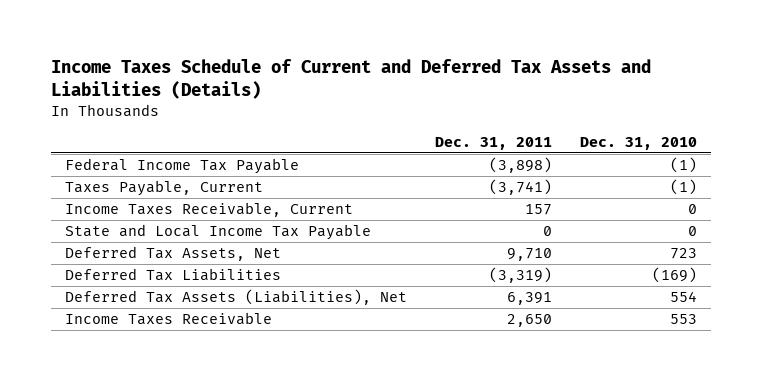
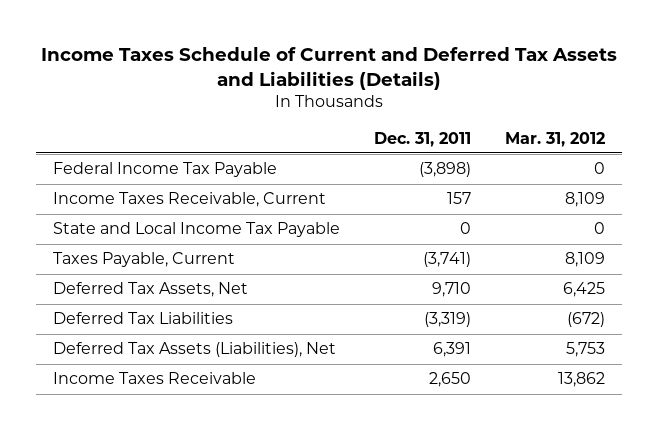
- | Dec. 31, 2011 | Dec. 31, 2010
+ | Dec. 31, 2011 | Mar. 31, 2012
moved down: Taxes Payable, Current | (3,741) | 8,109

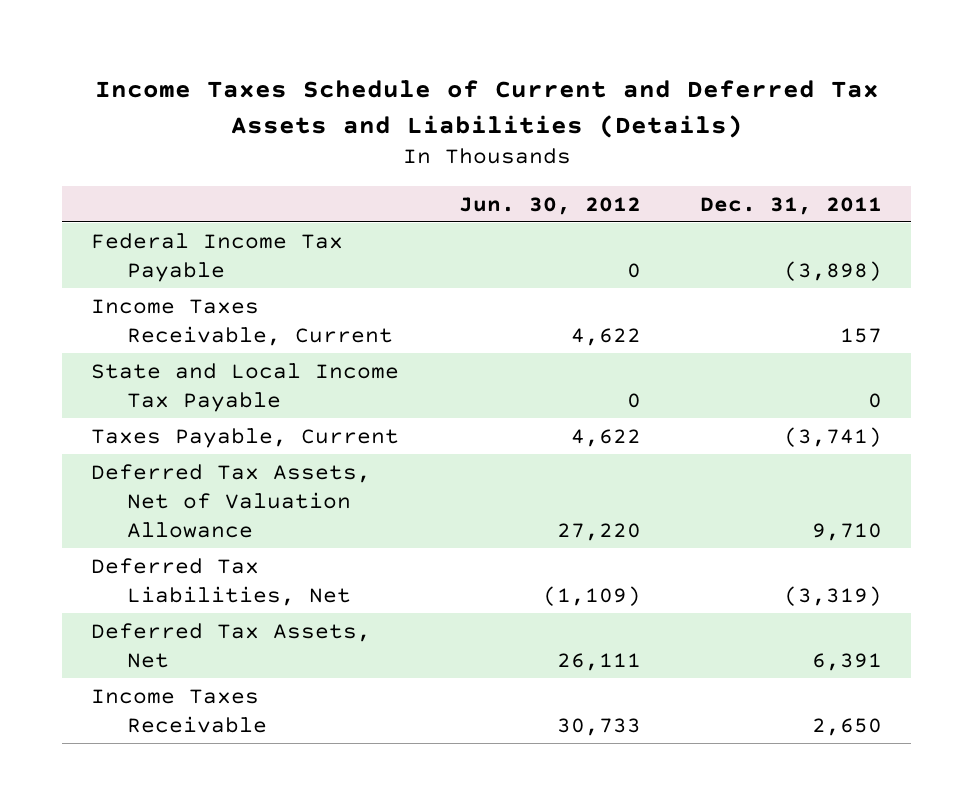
- | Dec. 31, 2011 | Mar. 31, 2012
+ | Jun. 30, 2012 | Dec. 31, 2011
- Deferred Tax Assets, Net | 9,710 | 6,425
- Deferred Tax Liabilities | (3,319) | (672)
- Deferred Tax Assets (Liabilities), Net | 6,391 | 5,753
+ Deferred Tax Assets, Net of Valuation Allowance | 27,220 | 9,710
+ Deferred Tax Liabilities, Net | (1,109) | (3,319)
+ Deferred Tax Assets, Net | 26,111 | 6,391

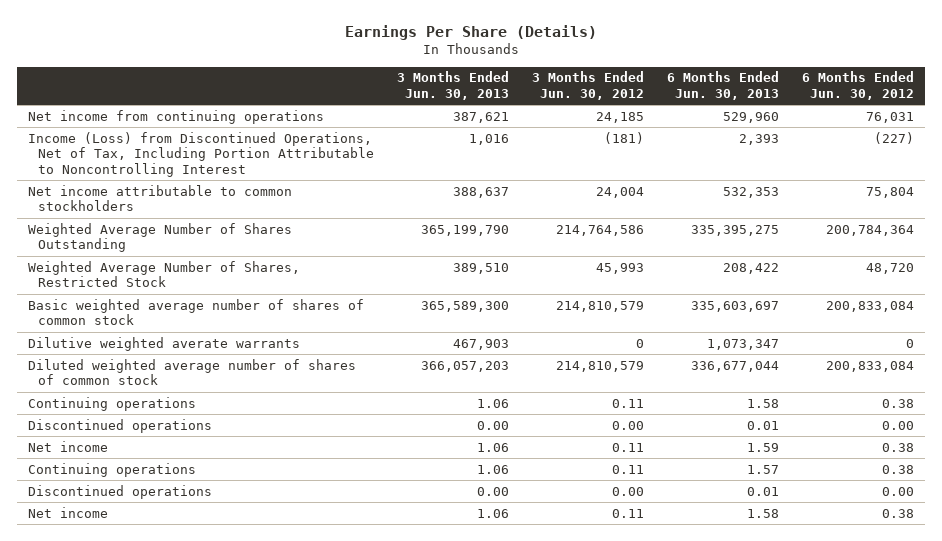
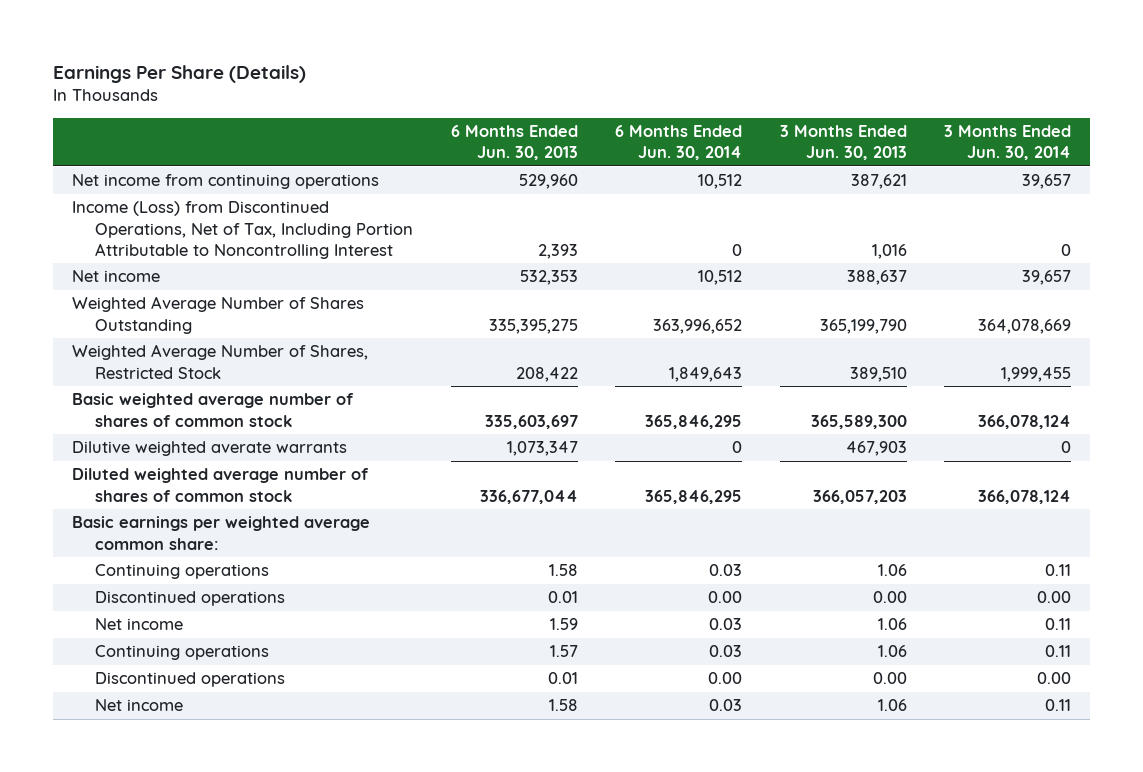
- | 3 Months Ended Jun. 30, 2013 | 3 Months Ended Jun. 30, 2012 | 6 Months Ended Jun. 30, 2013 | 6 Months Ended Jun. 30, 2012
+ | 6 Months Ended Jun. 30, 2013 | 6 Months Ended Jun. 30, 2014 | 3 Months Ended Jun. 30, 2013 | 3 Months Ended Jun. 30, 2014
- Net income attributable to common stockholders | 388,637 | 24,004 | 532,353 | 75,804
+ Net income | 532,353 | 10,512 | 388,637 | 39,657
+ Basic earnings per weighted average common share:

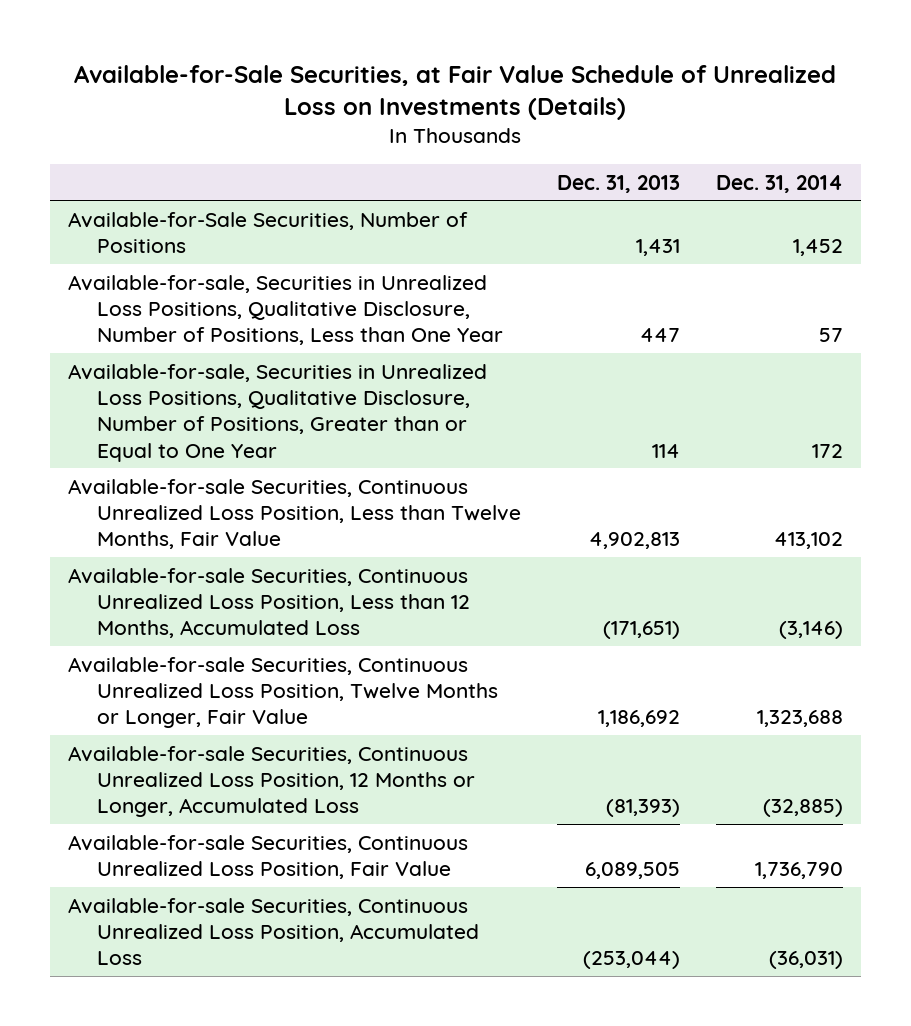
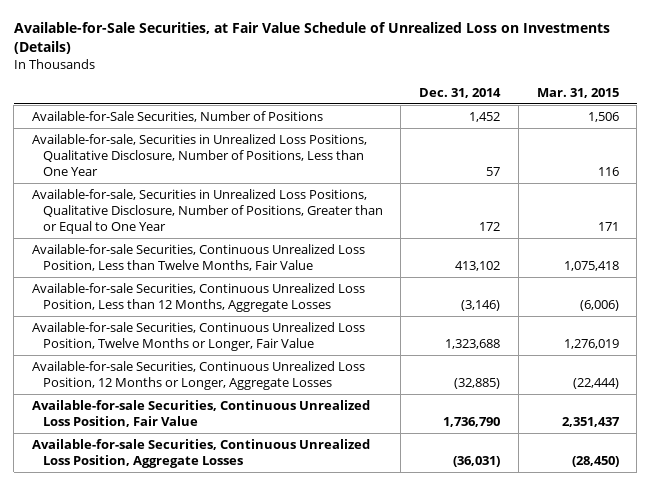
- | Dec. 31, 2013 | Dec. 31, 2014
+ | Dec. 31, 2014 | Mar. 31, 2015
- Available-for-sale Securities, Continuous Unrealized Loss Position, Less than 12 Months, Accumulated Loss | (171,651) | (3,146)
+ Available-for-sale Securities, Continuous Unrealized Loss Position, Less than 12 Months, Aggregate Losses | (3,146) | (6,006)
- Available-for-sale Securities, Continuous Unrealized Loss Position, 12 Months or Longer, Accumulated Loss | (81,393) | (32,885)
+ Available-for-sale Securities, Continuous Unrealized Loss Position, 12 Months or Longer, Aggregate Losses | (32,885) | (22,444)
- Available-for-sale Securities, Continuous Unrealized Loss Position, Accumulated Loss | (253,044) | (36,031)
+ Available-for-sale Securities, Continuous Unrealized Loss Position, Aggregate Losses | (36,031) | (28,450)

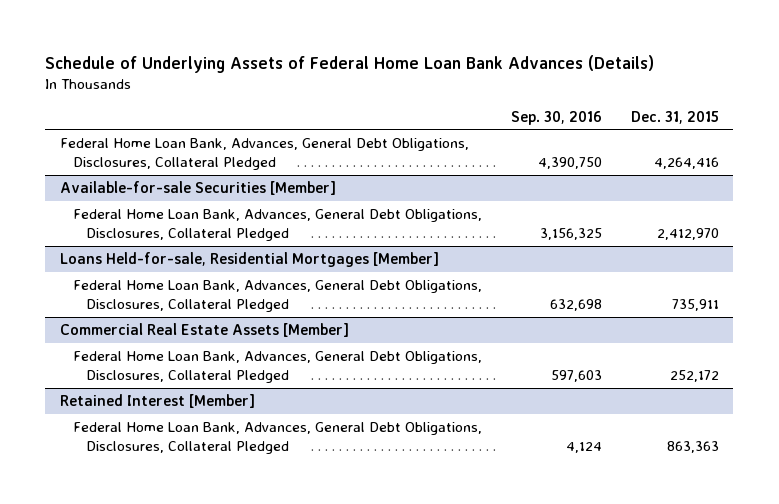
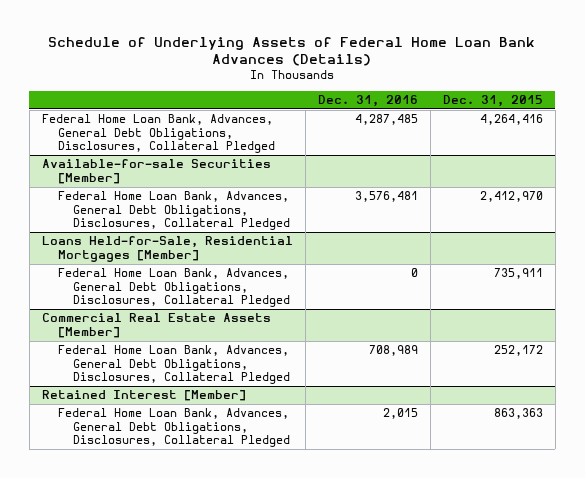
- | Sep. 30, 2016 | Dec. 31, 2015
+ | Dec. 31, 2016 | Dec. 31, 2015
- Loans Held-for-sale, Residential Mortgages [Member]
+ Loans Held-for-Sale, Residential Mortgages [Member]

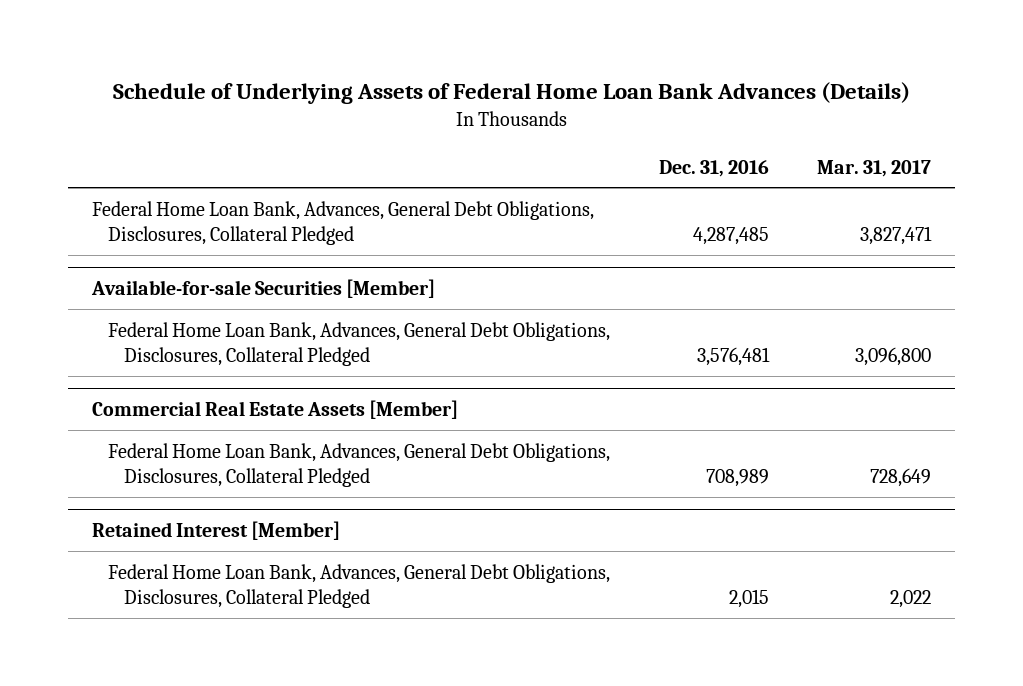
- | Dec. 31, 2016 | Dec. 31, 2015
+ | Dec. 31, 2016 | Mar. 31, 2017
- Loans Held-for-Sale, Residential Mortgages [Member]
- Federal Home Loan Bank, Advances, General Debt Obligations, Disclosures, Collateral Pledged | 0 | 735,911

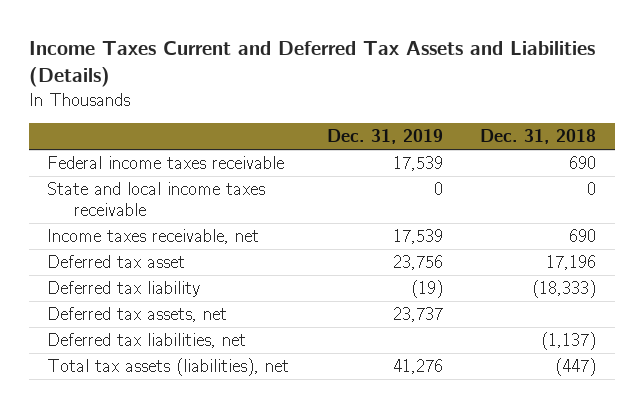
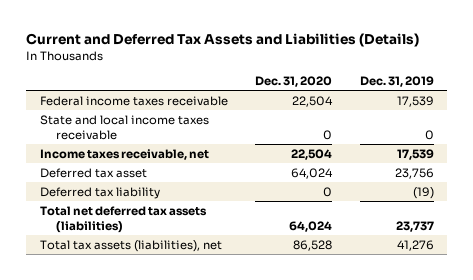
- Income Taxes Current and Deferred Tax Assets and Liabilities (Details)
+ Current and Deferred Tax Assets and Liabilities (Details)
- | Dec. 31, 2019 | Dec. 31, 2018
+ | Dec. 31, 2020 | Dec. 31, 2019
- Deferred tax assets, net | 23,737 |
- Deferred tax liabilities, net | | (1,137)
+ Total net deferred tax assets (liabilities) | 64,024 | 23,737

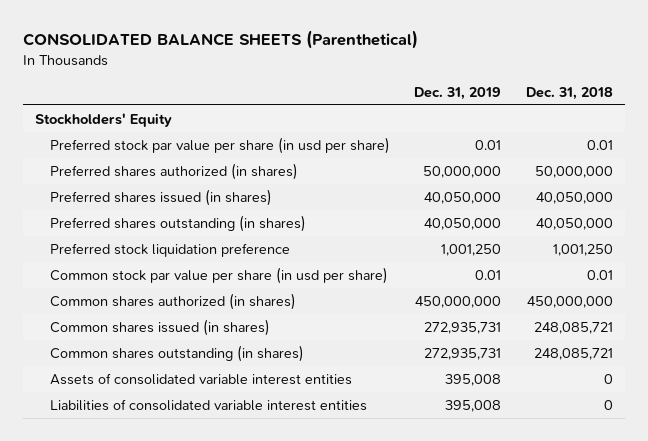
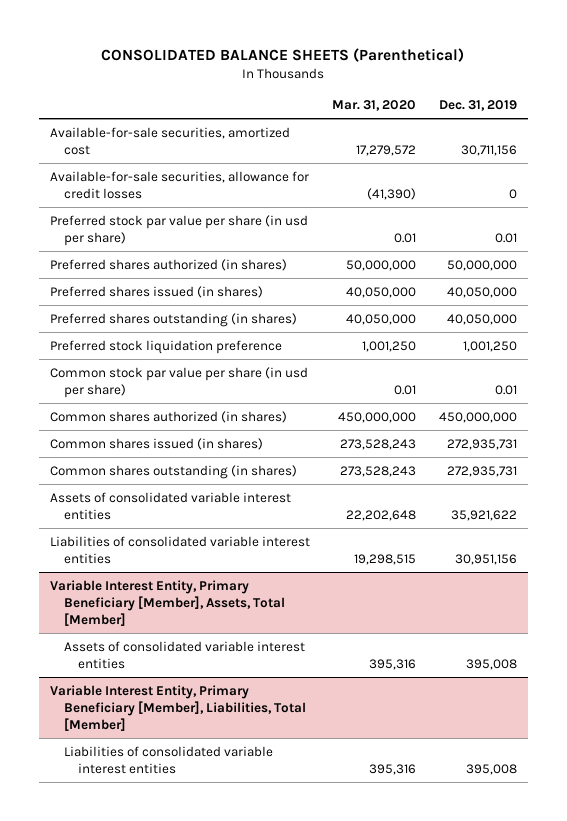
- | Dec. 31, 2019 | Dec. 31, 2018
+ | Mar. 31, 2020 | Dec. 31, 2019
- Stockholders' Equity
+ Available-for-sale securities, amortized cost | 17,279,572 | 30,711,156
+ Available-for-sale securities, allowance for credit losses | (41,390) | 0
+ Assets of consolidated variable interest entities | 22,202,648 | 35,921,622
+ Liabilities of consolidated variable interest entities | 19,298,515 | 30,951,156
+ Variable Interest Entity, Primary Beneficiary [Member], Assets, Total [Member]
+ Variable Interest Entity, Primary Beneficiary [Member], Liabilities, Total [Member]

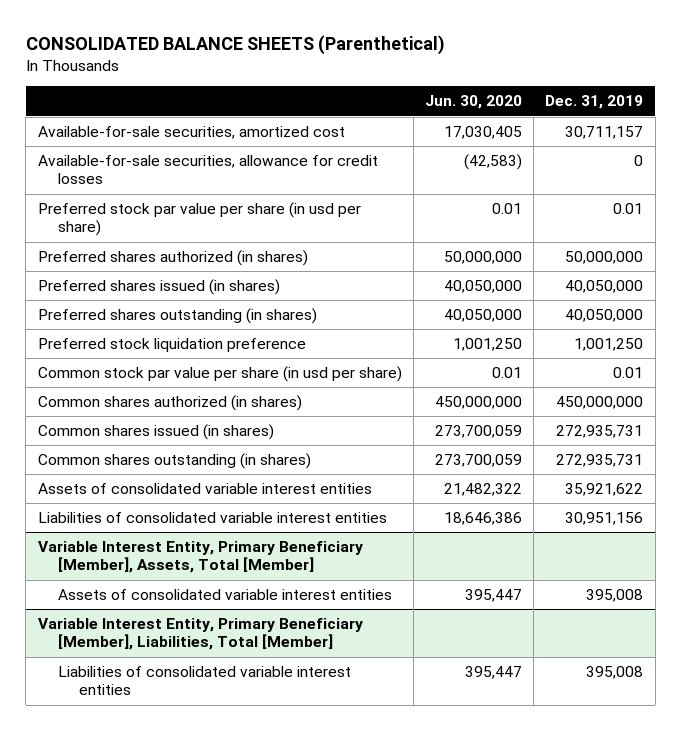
- | Mar. 31, 2020 | Dec. 31, 2019
+ | Jun. 30, 2020 | Dec. 31, 2019
- Available-for-sale securities, amortized cost | 17,279,572 | 30,711,156
+ Available-for-sale securities, amortized cost | 17,030,405 | 30,711,157

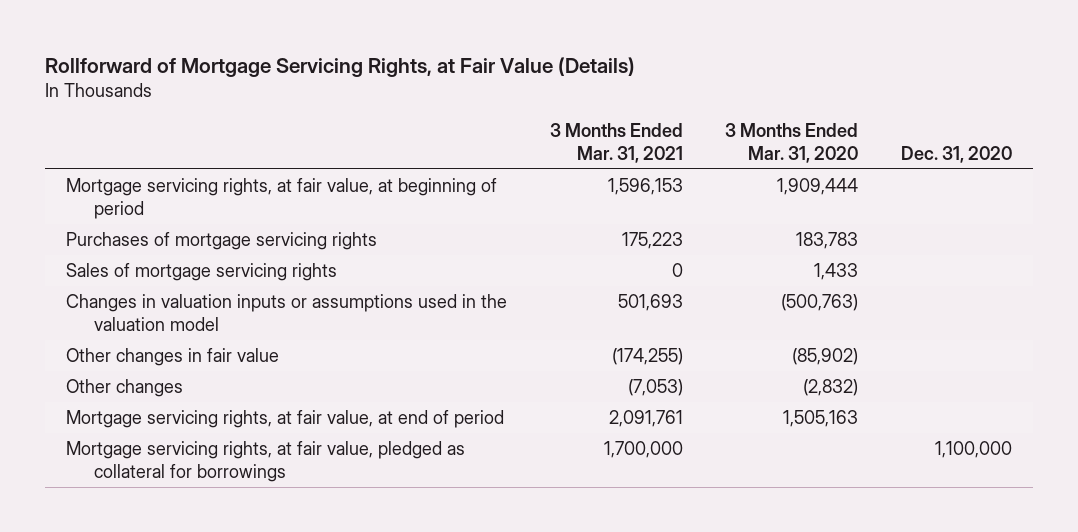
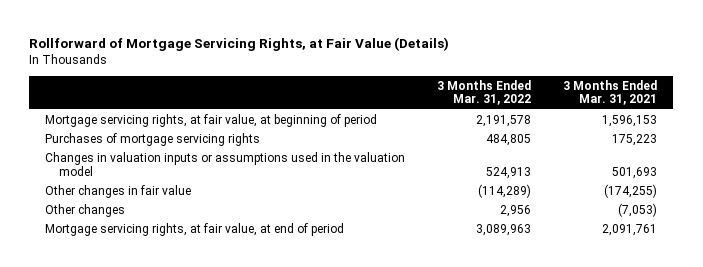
- | 3 Months Ended Mar. 31, 2021 | 3 Months Ended Mar. 31, 2020 | Dec. 31, 2020
+ | 3 Months Ended Mar. 31, 2022 | 3 Months Ended Mar. 31, 2021
- Sales of mortgage servicing rights | 0 | 1,433 |
- Mortgage servicing rights, at fair value, pledged as collateral for borrowings | 1,700,000 | | 1,100,000

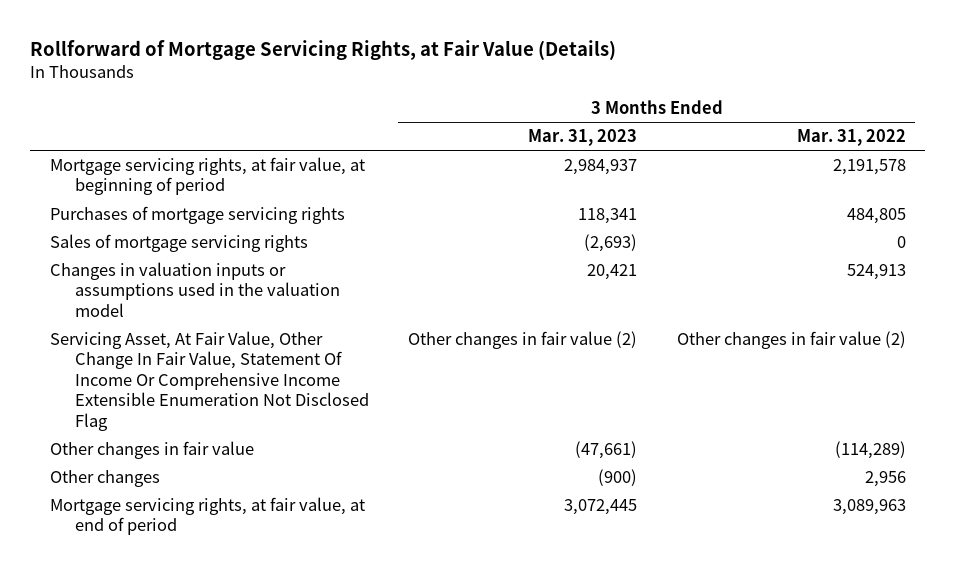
- | 3 Months Ended Mar. 31, 2022 | 3 Months Ended Mar. 31, 2021
+ | 3 Months Ended Mar. 31, 2023 | 3 Months Ended Mar. 31, 2022
+ Sales of mortgage servicing rights | (2,693) | 0
+ Servicing Asset, At Fair Value, Other Change In Fair Value, Statement Of Income Or Comprehensive Income Extensible Enumeration Not Disclosed Flag | Other changes in fair value (2) | Other changes in fair value (2)

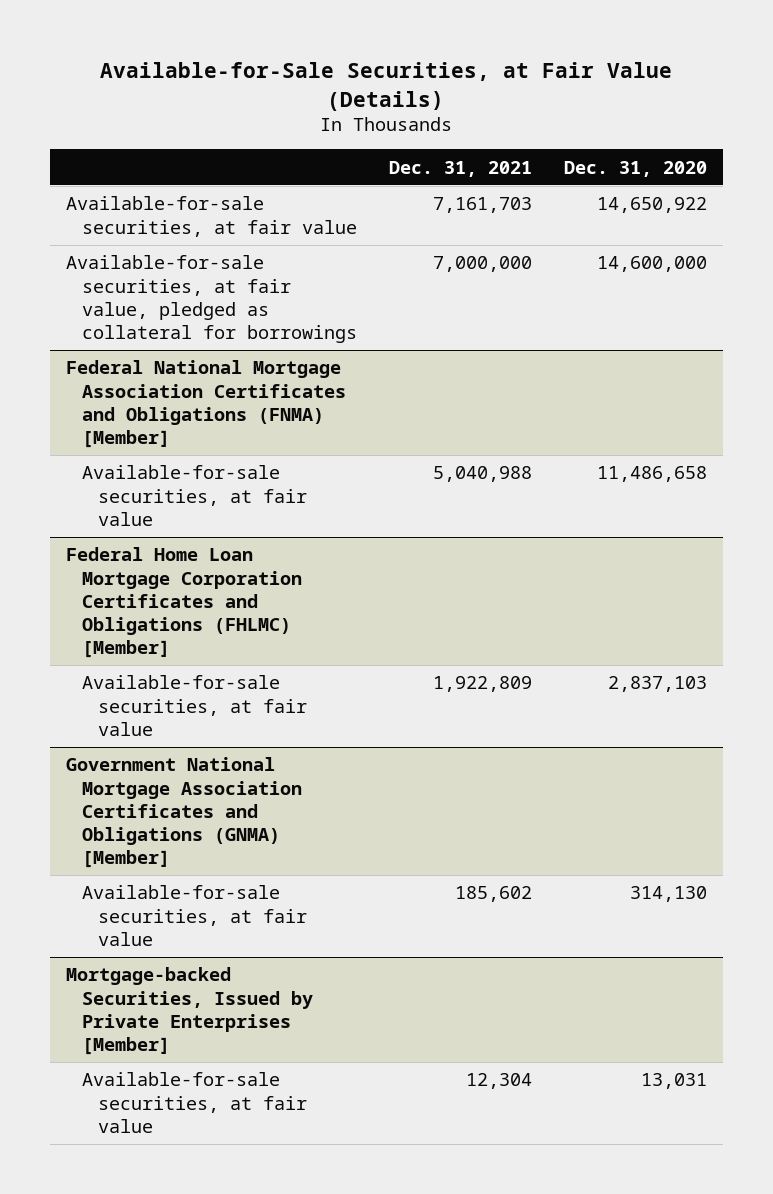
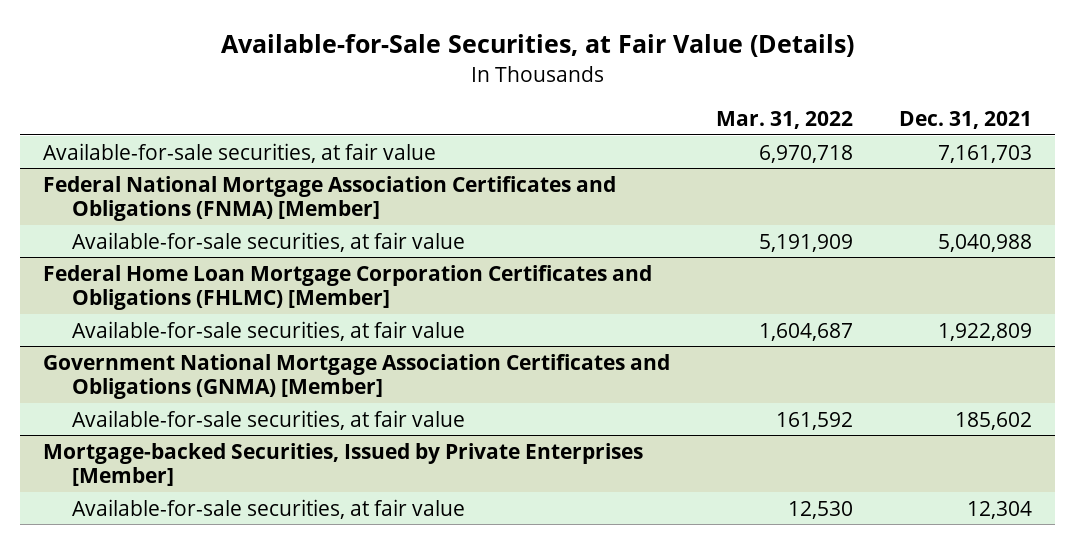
- | Dec. 31, 2021 | Dec. 31, 2020
+ | Mar. 31, 2022 | Dec. 31, 2021
- Available-for-sale securities, at fair value, pledged as collateral for borrowings | 7,000,000 | 14,600,000

